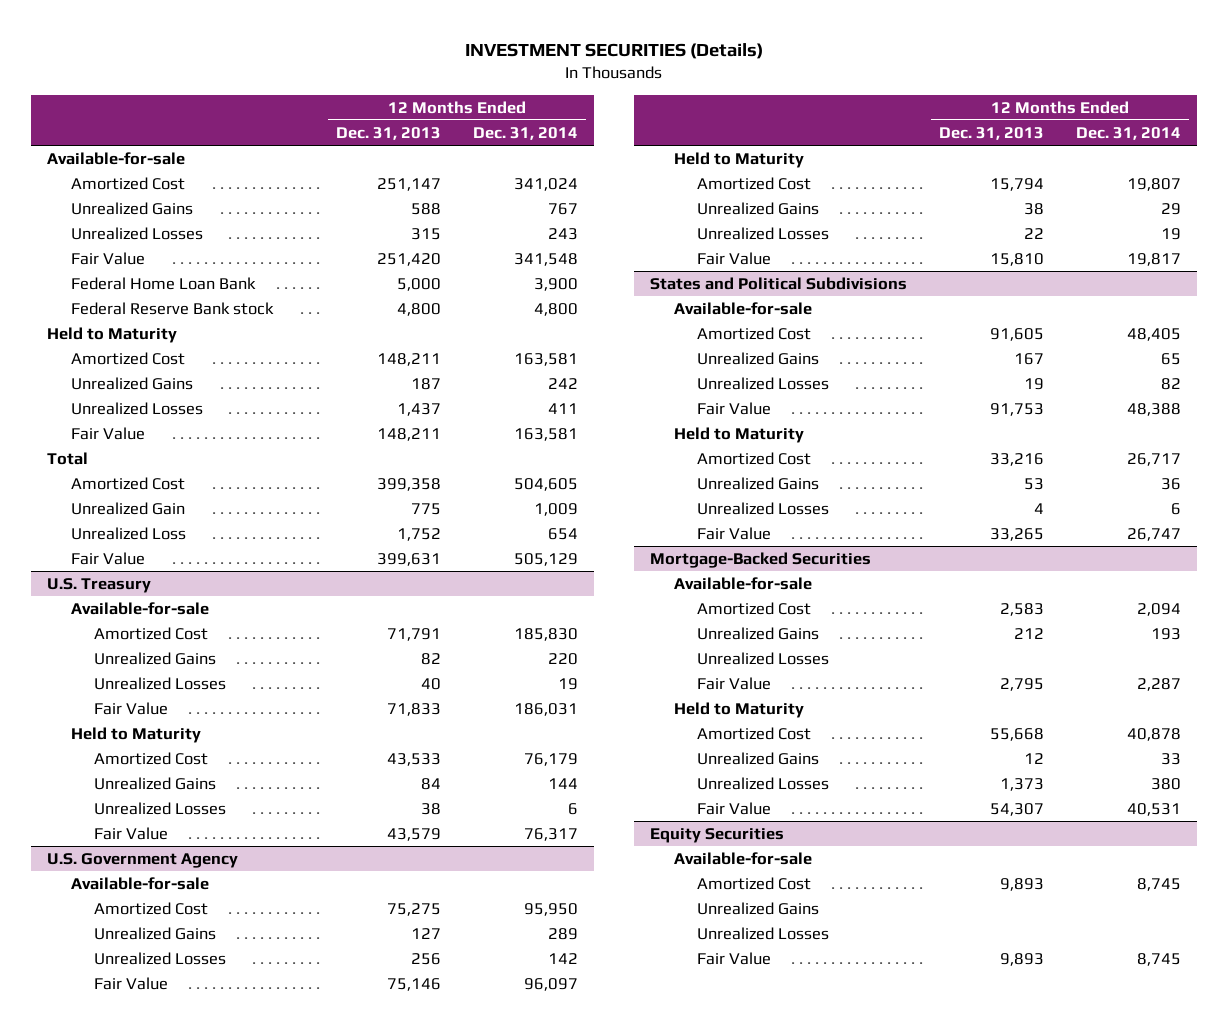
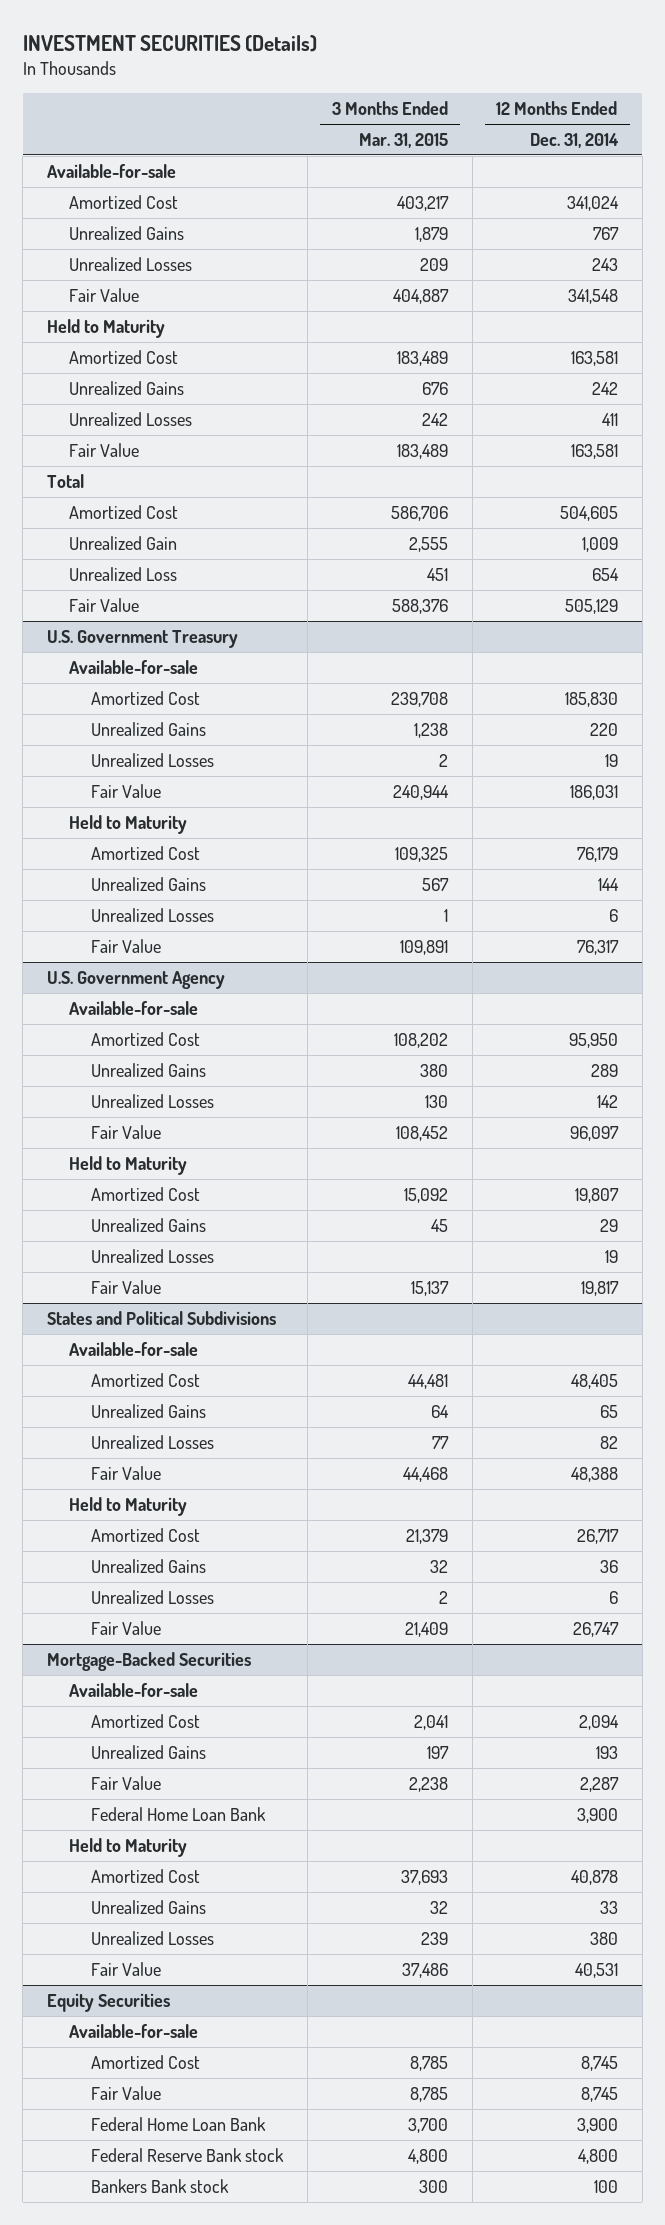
- | 12 Months Ended Dec. 31, 2013 | 12 Months Ended Dec. 31, 2014
+ | 3 Months Ended Mar. 31, 2015 | 12 Months Ended Dec. 31, 2014
- Federal Home Loan Bank | 5,000 | 3,900
- Federal Reserve Bank stock | 4,800 | 4,800
- U.S. Treasury
+ U.S. Government Treasury
@ Mortgage-Backed Securities
- Unrealized Losses
+ Federal Home Loan Bank | | 3,900
@ Equity Securities
- Unrealized Gains
- Unrealized Losses
+ Federal Home Loan Bank | 3,700 | 3,900
+ Federal Reserve Bank stock | 4,800 | 4,800
+ Bankers Bank stock | 300 | 100

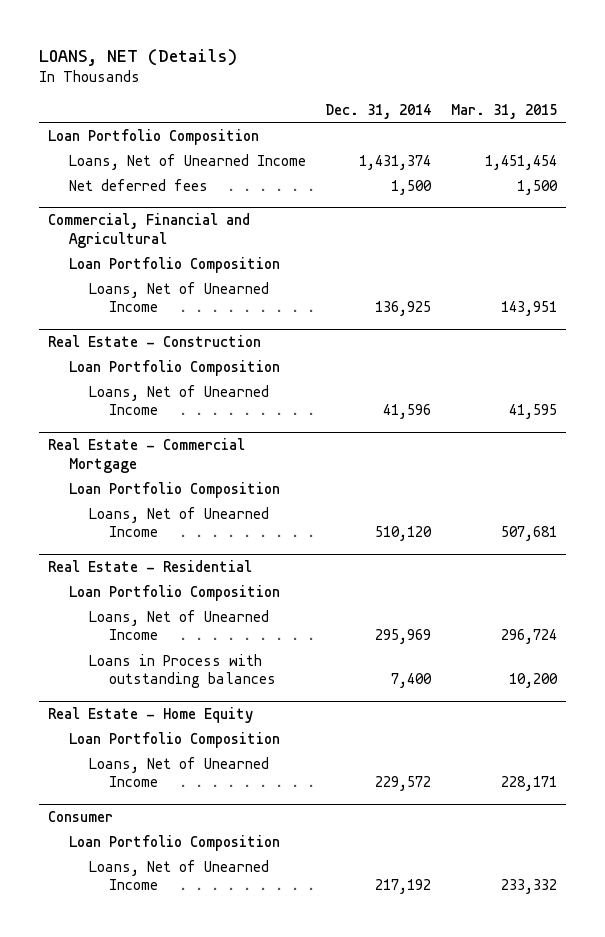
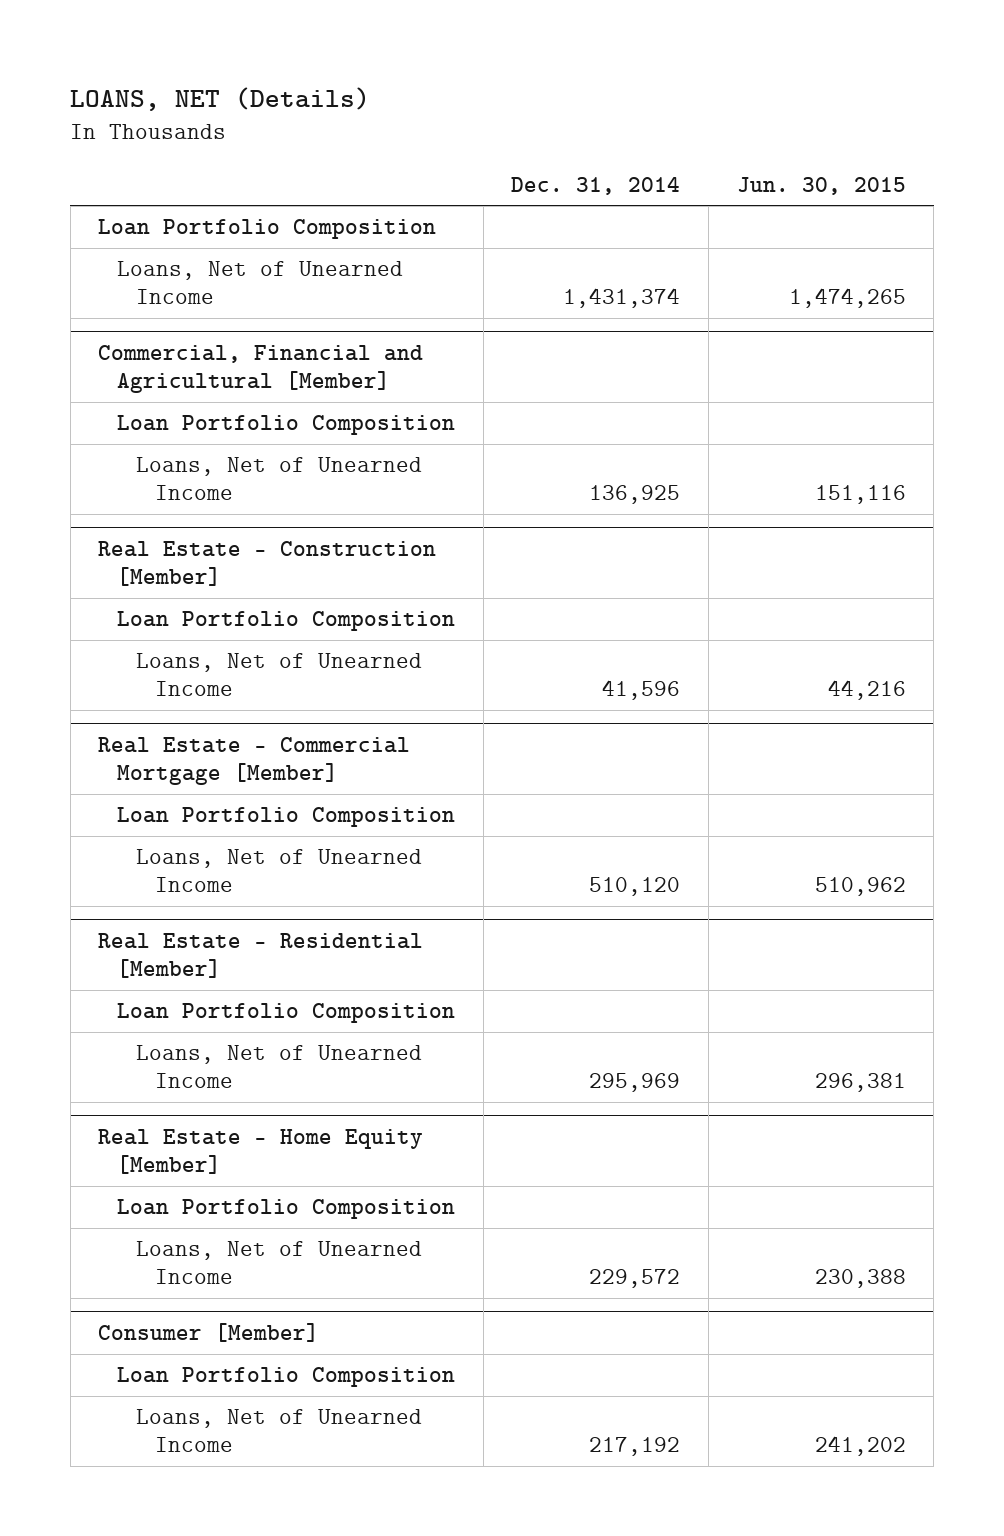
- | Dec. 31, 2014 | Mar. 31, 2015
+ | Dec. 31, 2014 | Jun. 30, 2015
- Net deferred fees | 1,500 | 1,500
- Commercial, Financial and Agricultural
+ Commercial, Financial and Agricultural [Member]
- Real Estate - Construction
+ Real Estate - Construction [Member]
- Real Estate - Commercial Mortgage
+ Real Estate - Commercial Mortgage [Member]
- Real Estate - Residential
+ Real Estate - Residential [Member]
- Loans in Process with outstanding balances | 7,400 | 10,200
- Real Estate - Home Equity
+ Real Estate - Home Equity [Member]
- Consumer
+ Consumer [Member]

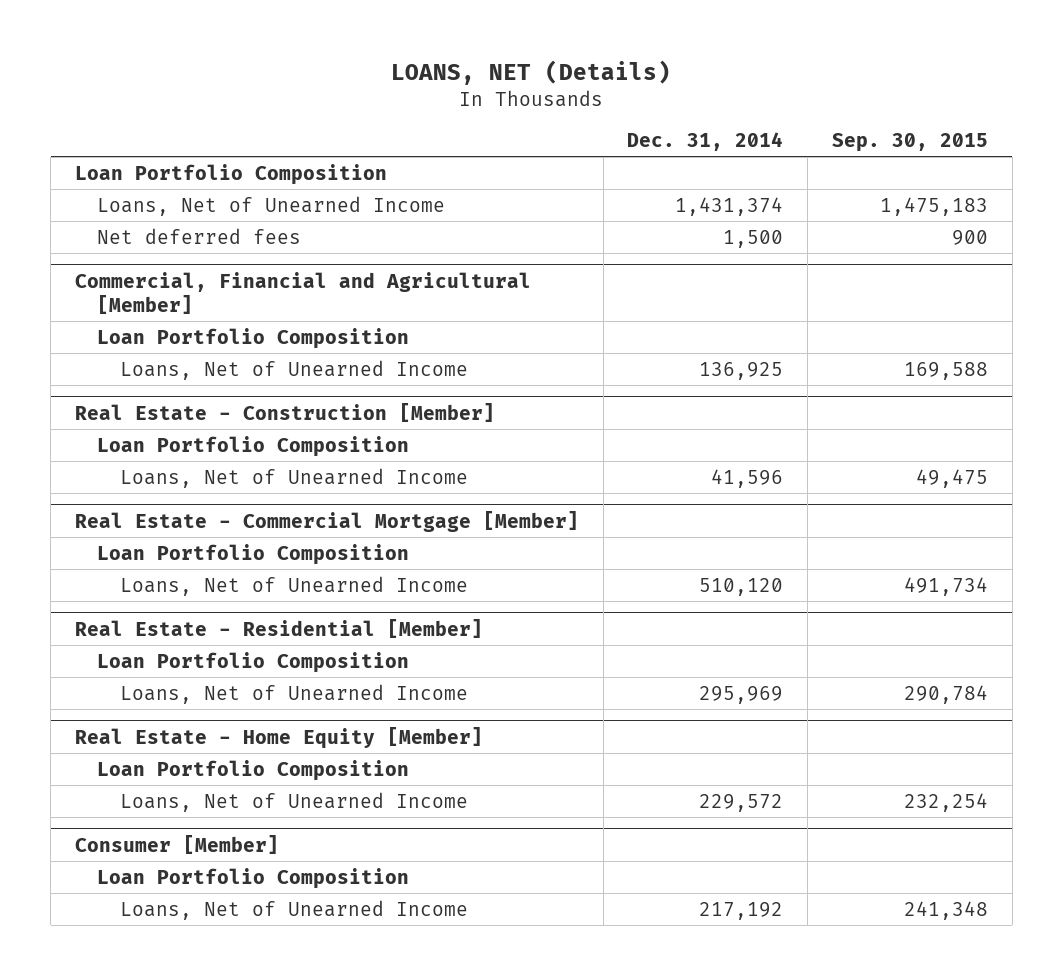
- | Dec. 31, 2014 | Jun. 30, 2015
+ | Dec. 31, 2014 | Sep. 30, 2015
+ Net deferred fees | 1,500 | 900

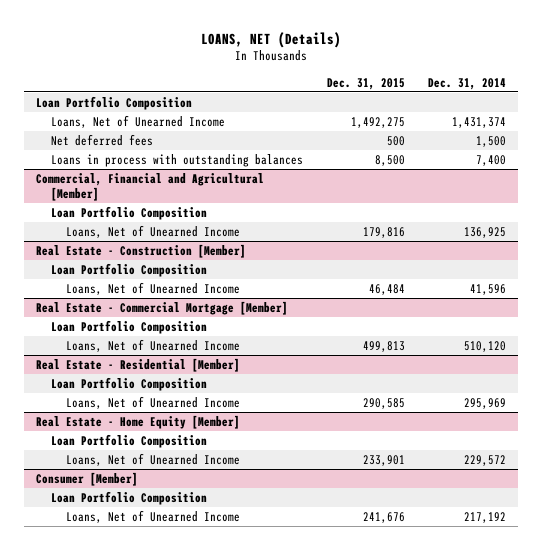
- | Dec. 31, 2014 | Sep. 30, 2015
+ | Dec. 31, 2015 | Dec. 31, 2014
+ Loans in process with outstanding balances | 8,500 | 7,400

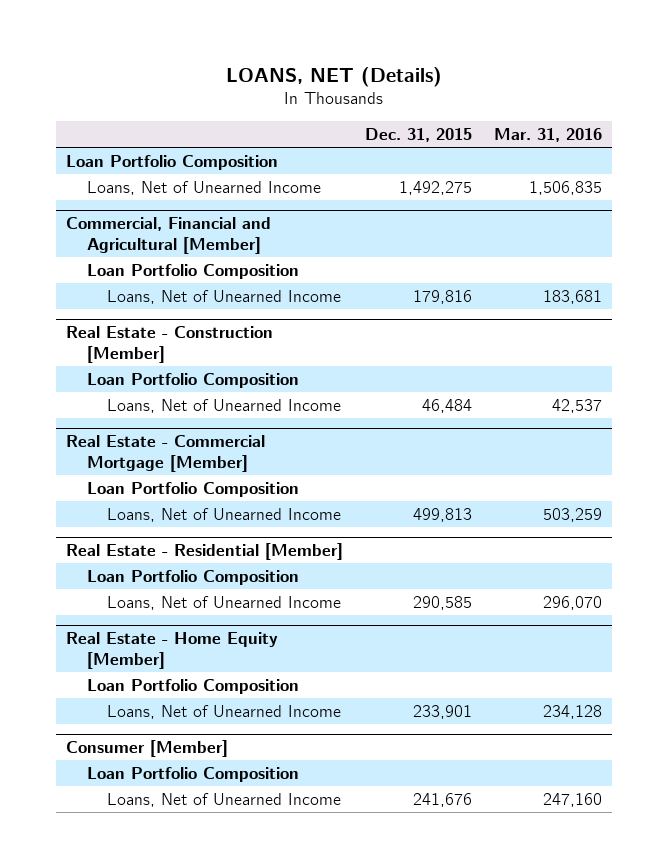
- | Dec. 31, 2015 | Dec. 31, 2014
+ | Dec. 31, 2015 | Mar. 31, 2016
- Net deferred fees | 500 | 1,500
- Loans in process with outstanding balances | 8,500 | 7,400

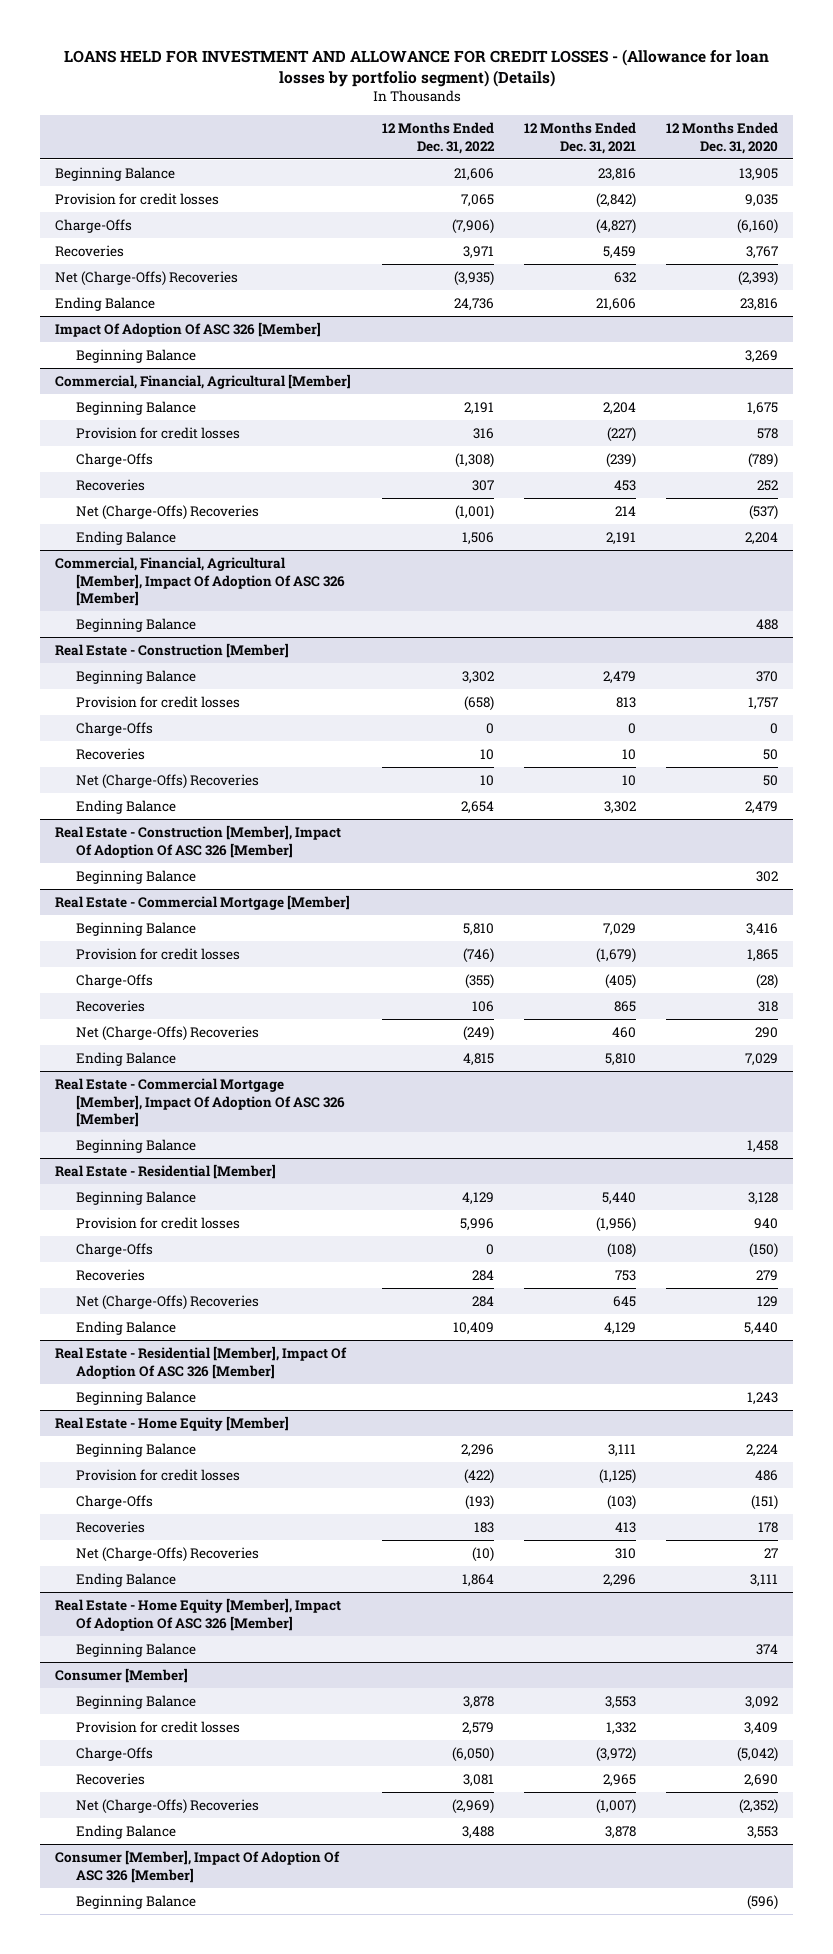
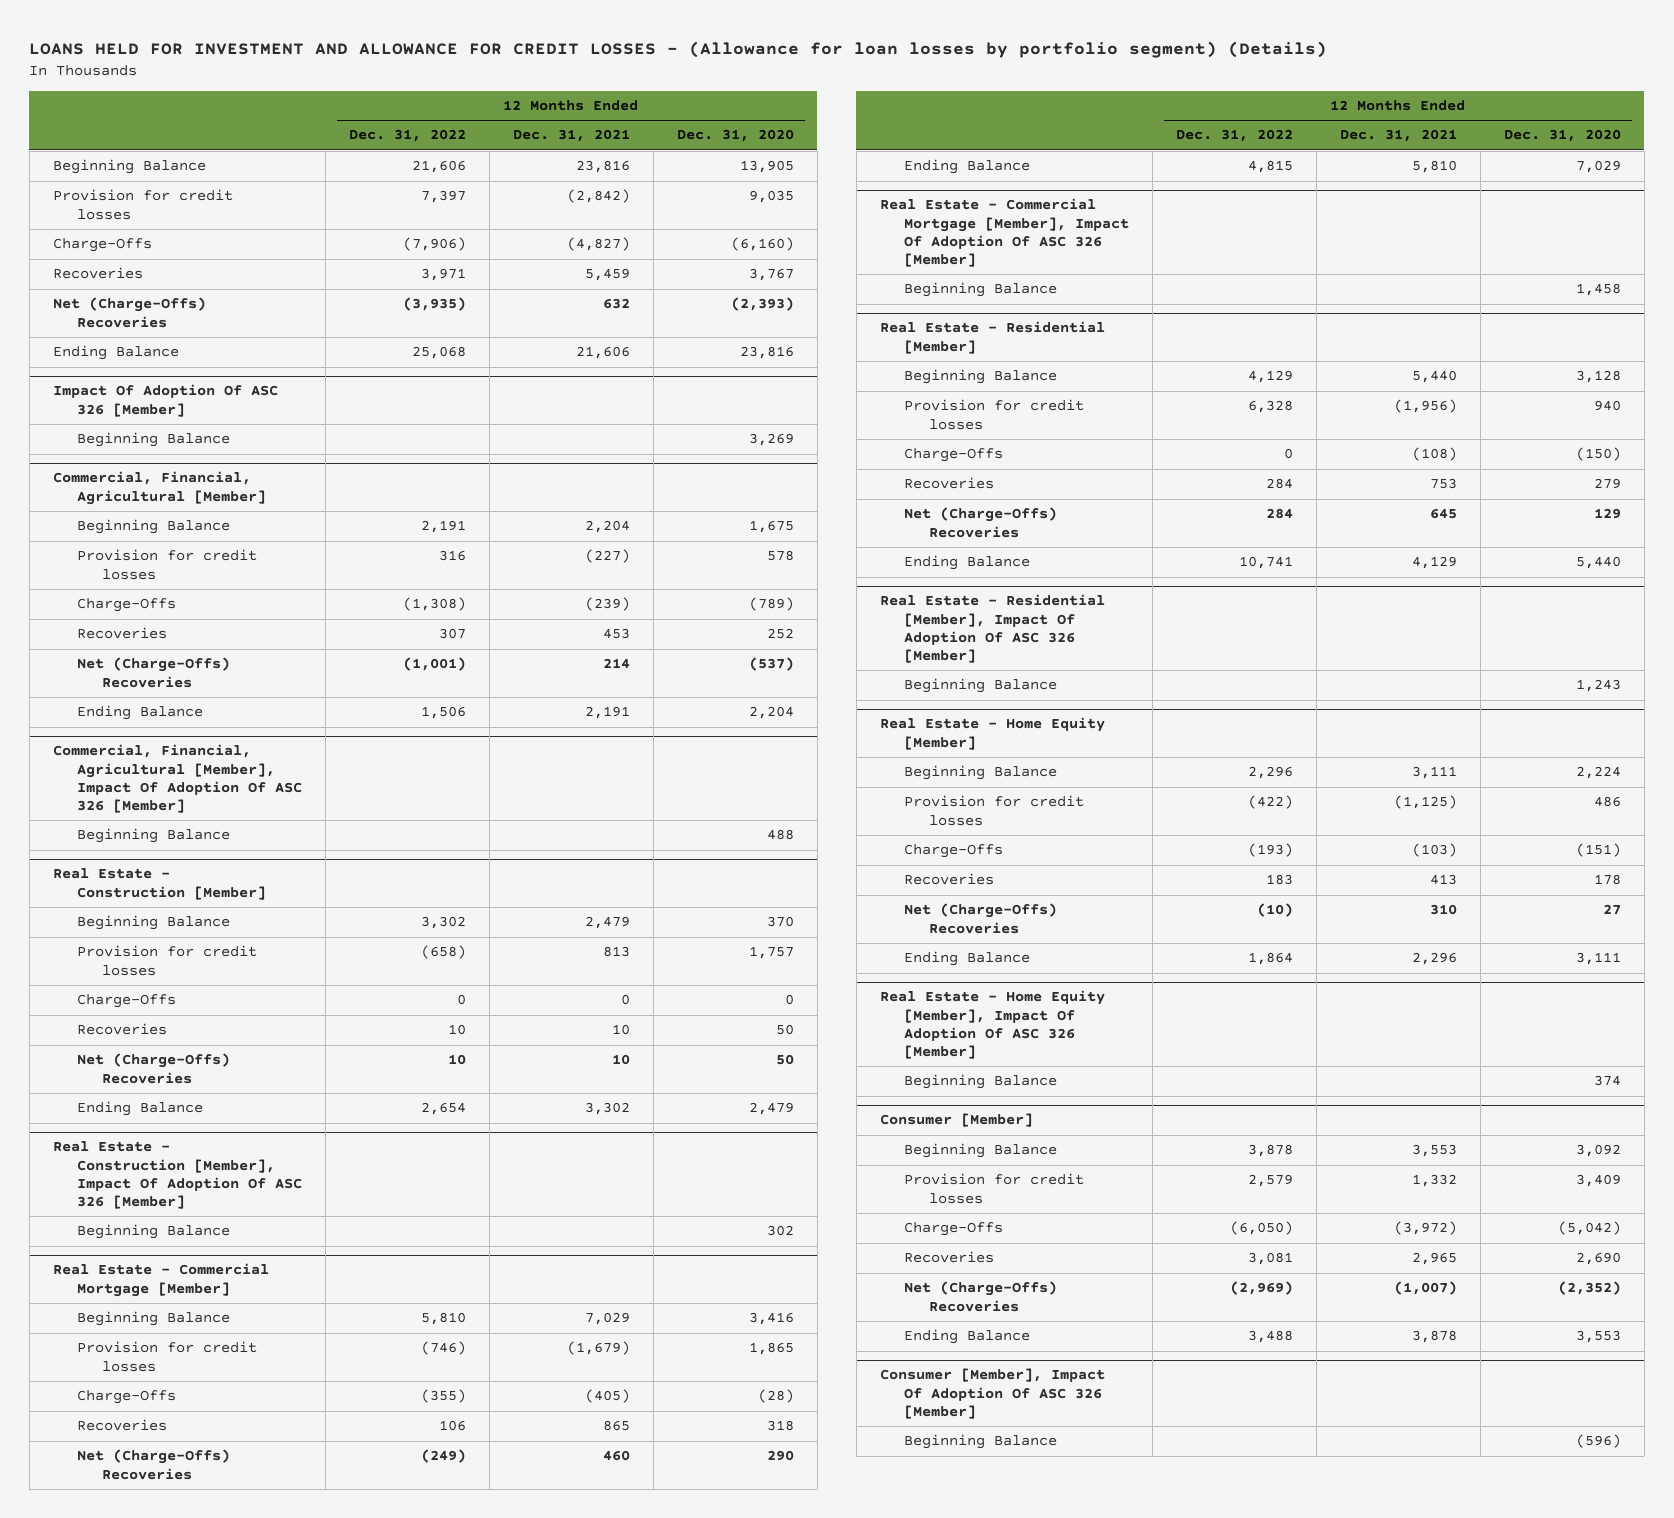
- Provision for credit losses | 7,065 | (2,842) | 9,035
+ Provision for credit losses | 7,397 | (2,842) | 9,035
- Ending Balance | 24,736 | 21,606 | 23,816
+ Ending Balance | 25,068 | 21,606 | 23,816
@ Real Estate - Residential [Member]
- Provision for credit losses | 5,996 | (1,956) | 940
+ Provision for credit losses | 6,328 | (1,956) | 940
- Ending Balance | 10,409 | 4,129 | 5,440
+ Ending Balance | 10,741 | 4,129 | 5,440

